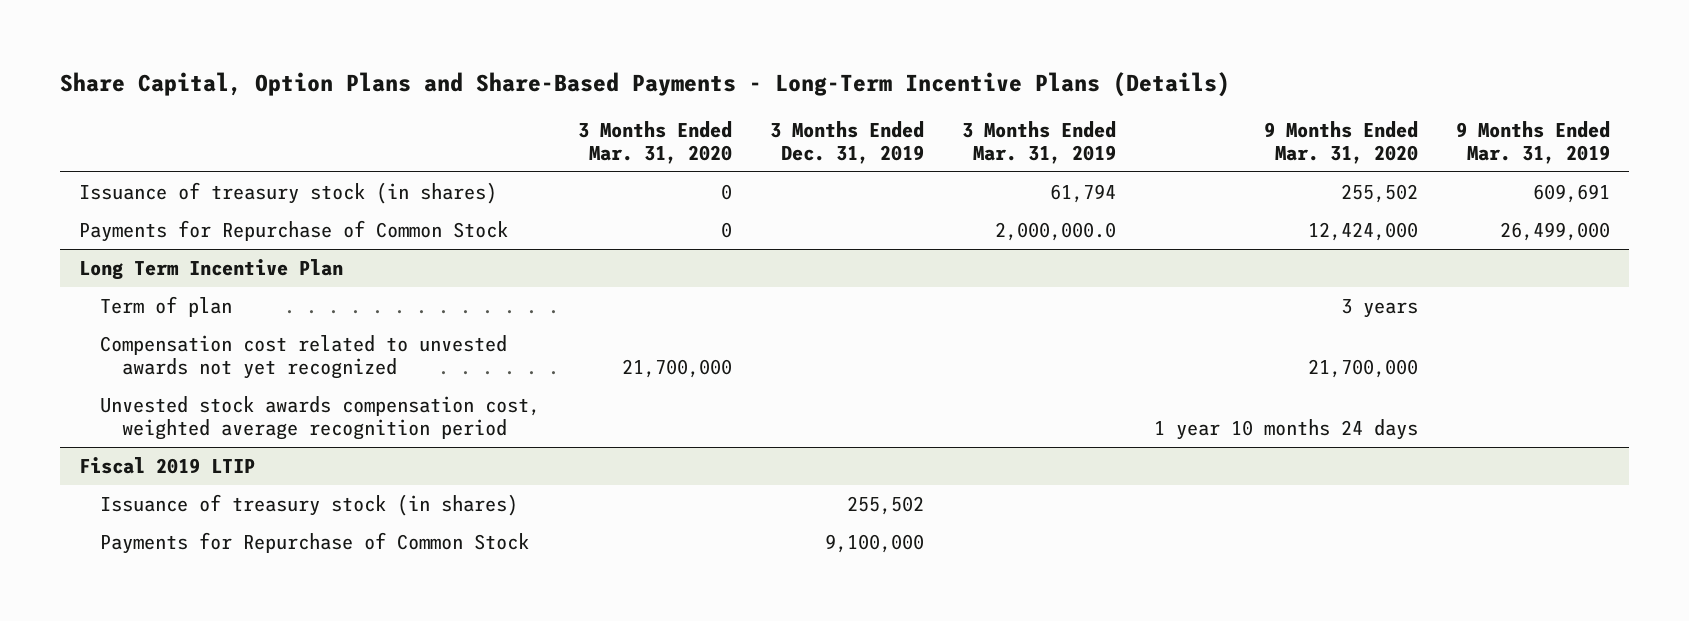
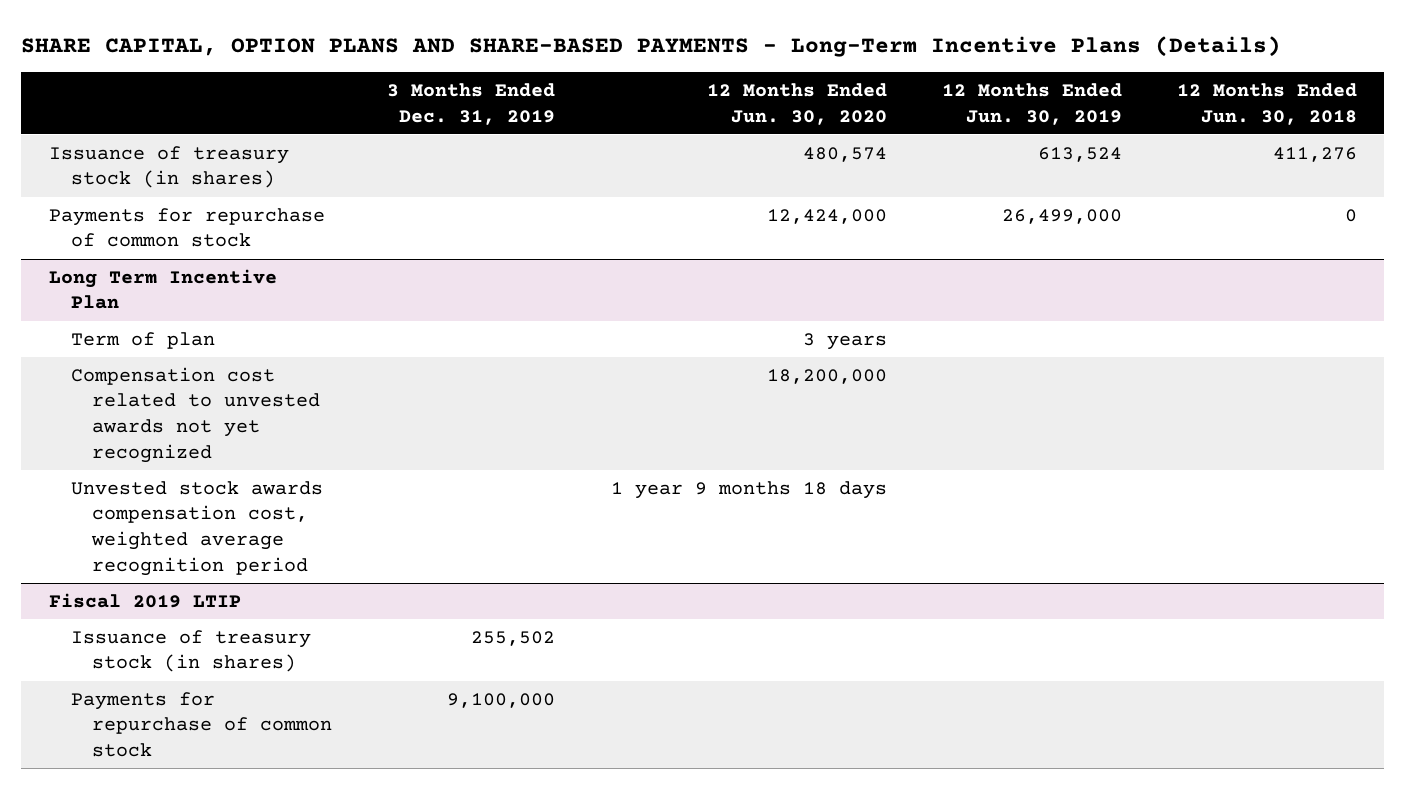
- Share Capital, Option Plans and Share-Based Payments - Long-Term Incentive Plans (Details)
+ SHARE CAPITAL, OPTION PLANS AND SHARE-BASED PAYMENTS - Long-Term Incentive Plans (Details)
- | 3 Months Ended Mar. 31, 2020 | 3 Months Ended Dec. 31, 2019 | 3 Months Ended Mar. 31, 2019 | 9 Months Ended Mar. 31, 2020 | 9 Months Ended Mar. 31, 2019
+ | 3 Months Ended Dec. 31, 2019 | 12 Months Ended Jun. 30, 2020 | 12 Months Ended Jun. 30, 2019 | 12 Months Ended Jun. 30, 2018
- Payments for Repurchase of Common Stock | 0 | | 2,000,000.0 | 12,424,000 | 26,499,000
+ Payments for repurchase of common stock | | 12,424,000 | 26,499,000 | 0
@ Fiscal 2019 LTIP
- Payments for Repurchase of Common Stock | | 9,100,000 | | |
+ Payments for repurchase of common stock | 9,100,000 | | |

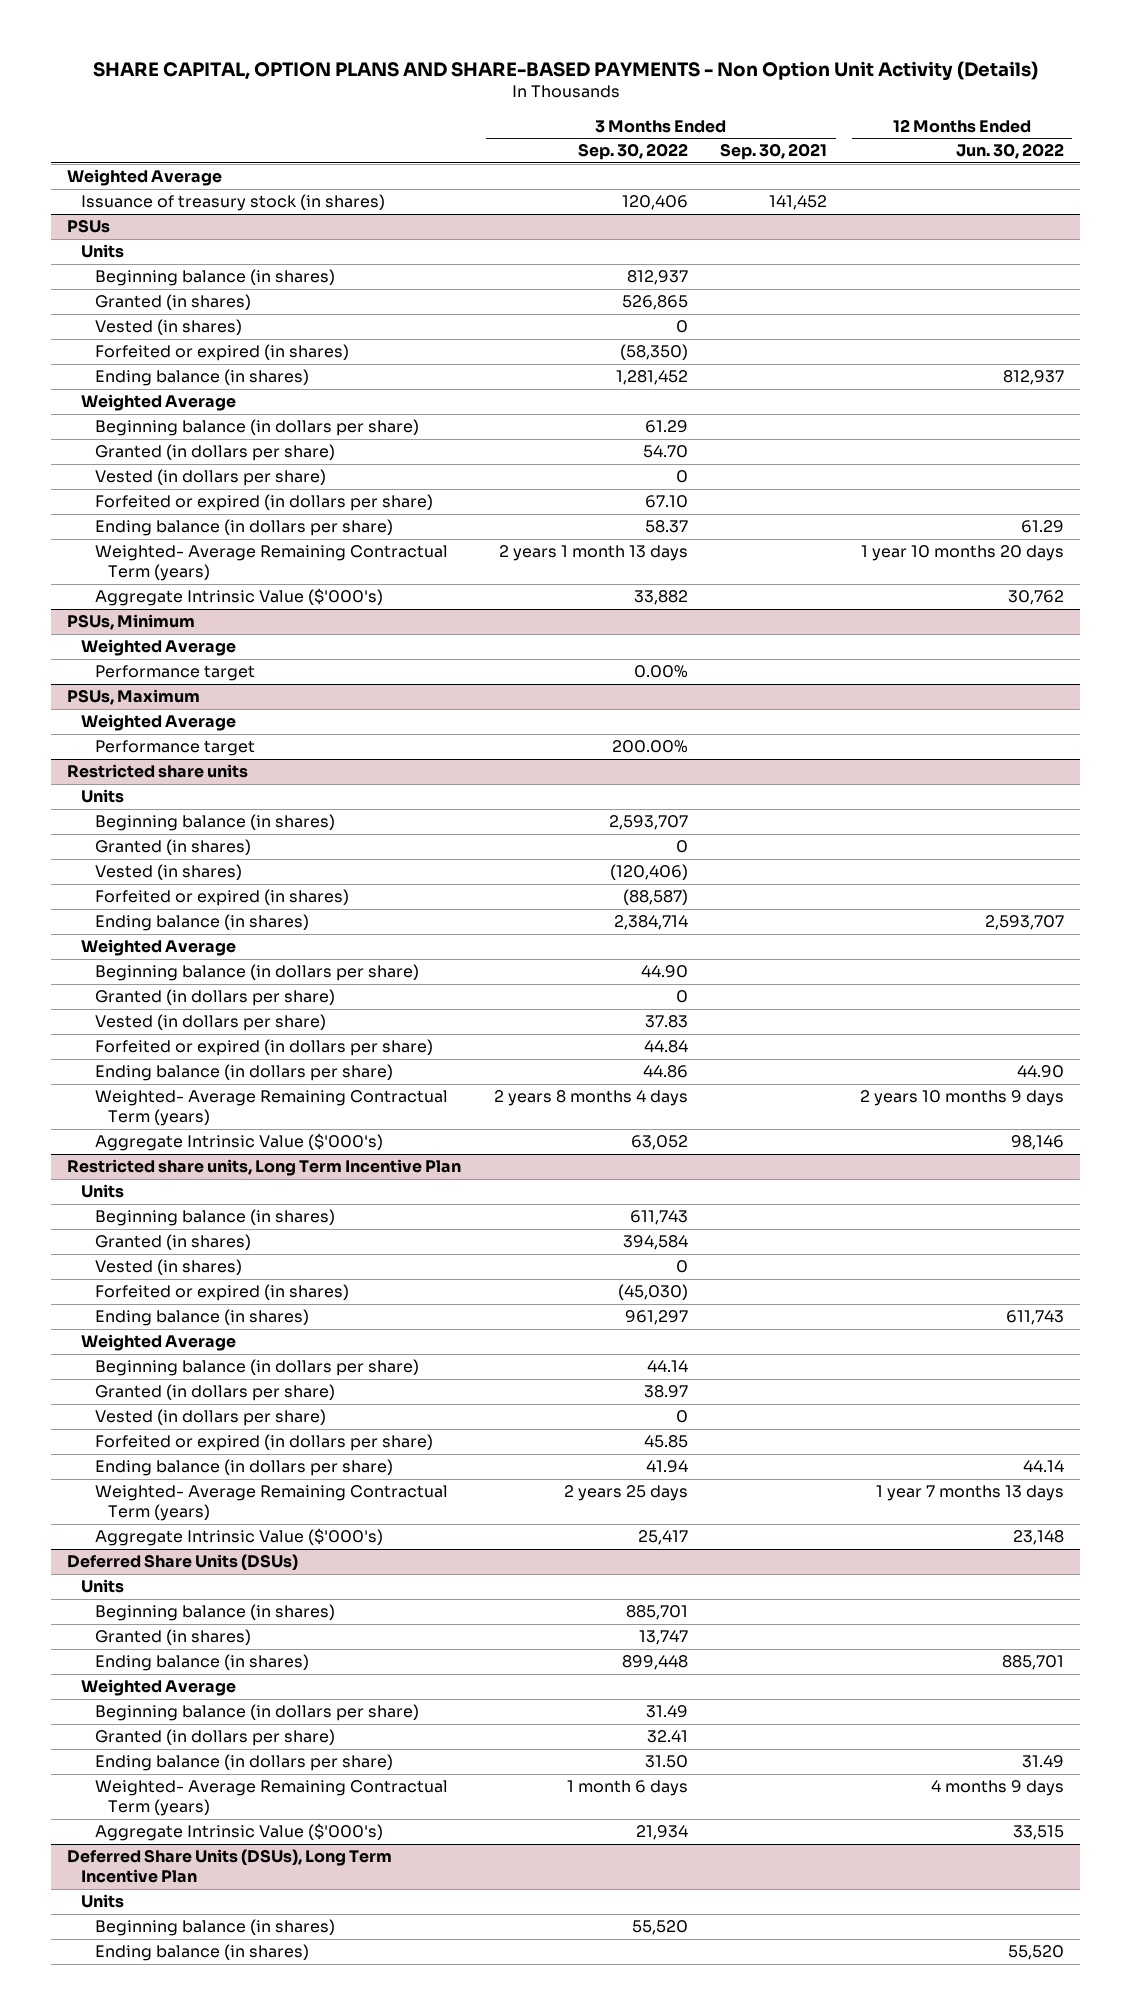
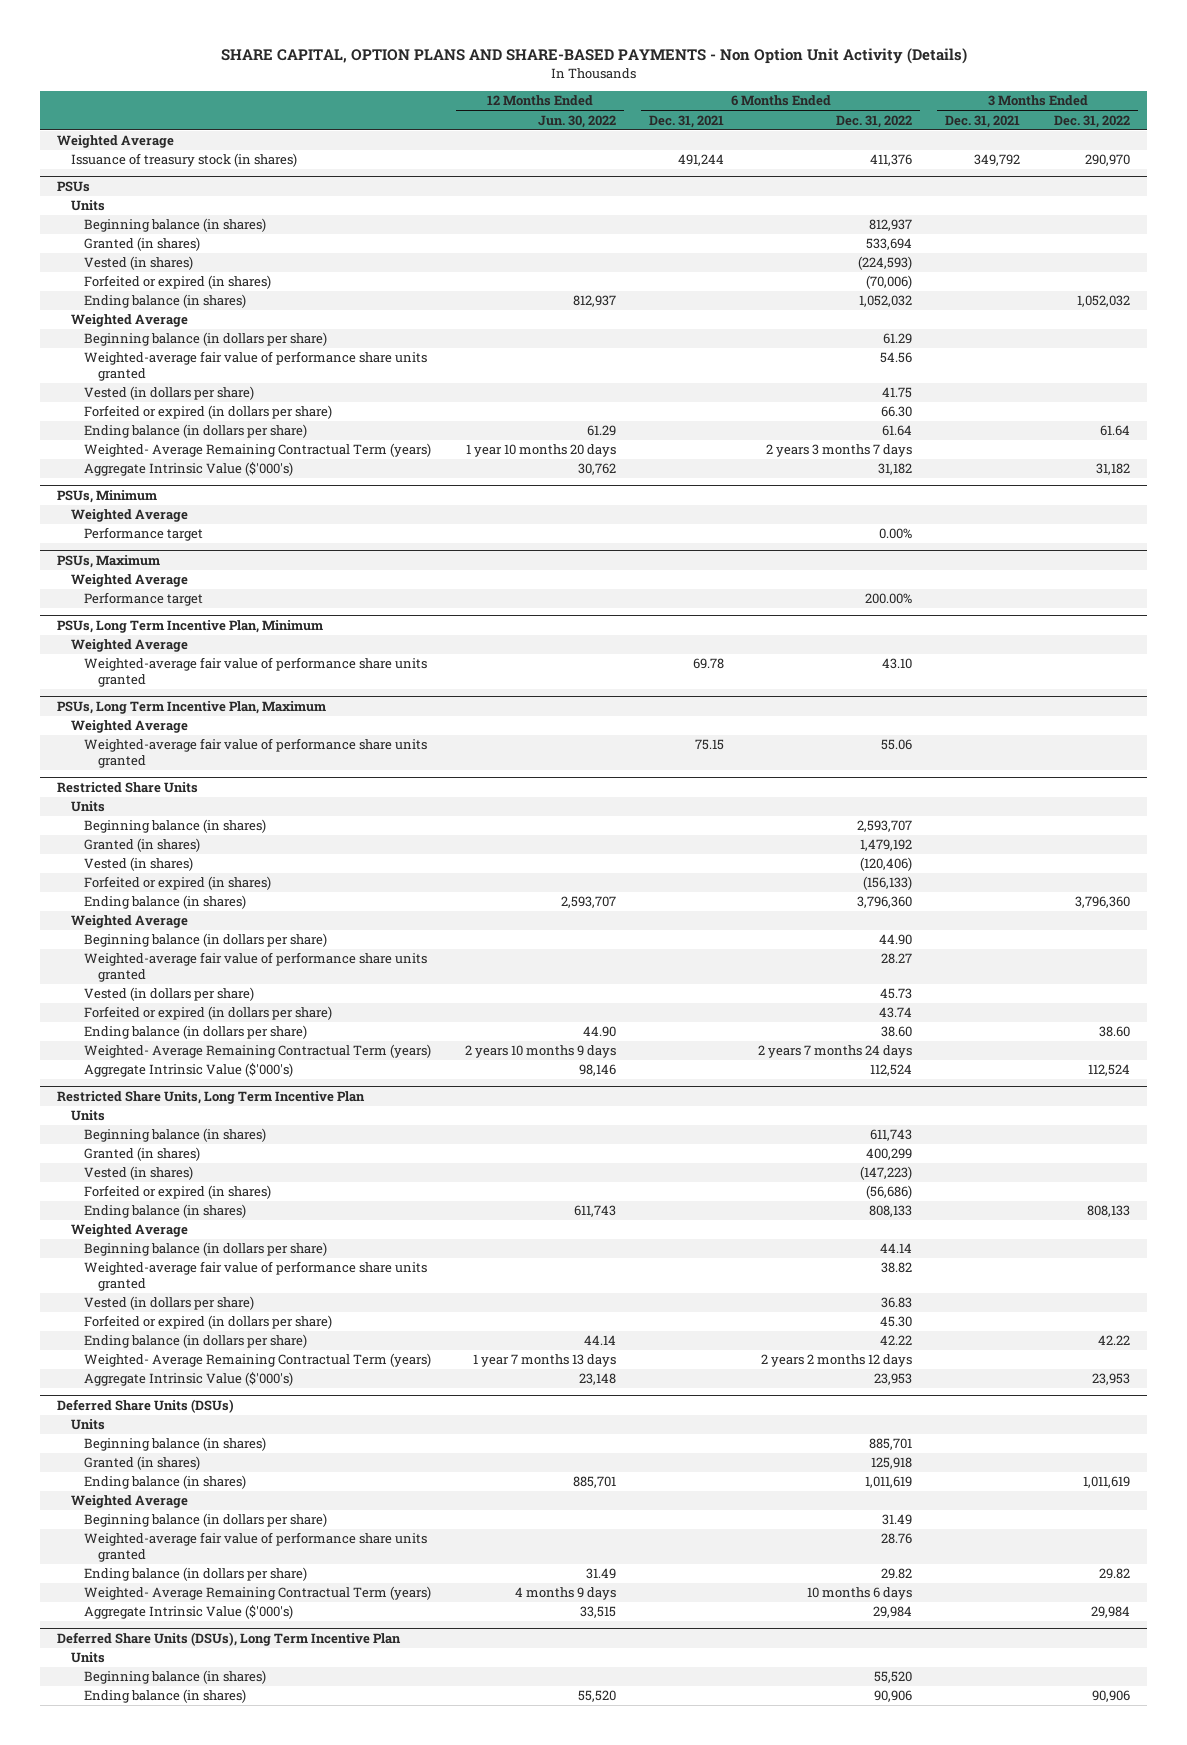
- | 3 Months Ended Sep. 30, 2022 | 3 Months Ended Sep. 30, 2021 | 12 Months Ended Jun. 30, 2022
+ | 12 Months Ended Jun. 30, 2022 | 6 Months Ended Dec. 31, 2021 | 6 Months Ended Dec. 31, 2022 | 3 Months Ended Dec. 31, 2021 | 3 Months Ended Dec. 31, 2022
@ PSUs
- Granted (in dollars per share) | 54.70 | |
+ Weighted-average fair value of performance share units granted | | | 54.56 | |
- Restricted share units
+ PSUs, Long Term Incentive Plan, Minimum
+ Weighted Average
+ Weighted-average fair value of performance share units granted | | 69.78 | 43.10 | |
+ PSUs, Long Term Incentive Plan, Maximum
+ Weighted Average
+ Weighted-average fair value of performance share units granted | | 75.15 | 55.06 | |
+ Restricted Share Units
- Granted (in dollars per share) | 0 | |
+ Weighted-average fair value of performance share units granted | | | 28.27 | |
- Restricted share units, Long Term Incentive Plan
+ Restricted Share Units, Long Term Incentive Plan
- Granted (in dollars per share) | 38.97 | |
+ Weighted-average fair value of performance share units granted | | | 38.82 | |
@ Deferred Share Units (DSUs)
- Granted (in dollars per share) | 32.41 | |
+ Weighted-average fair value of performance share units granted | | | 28.76 | |

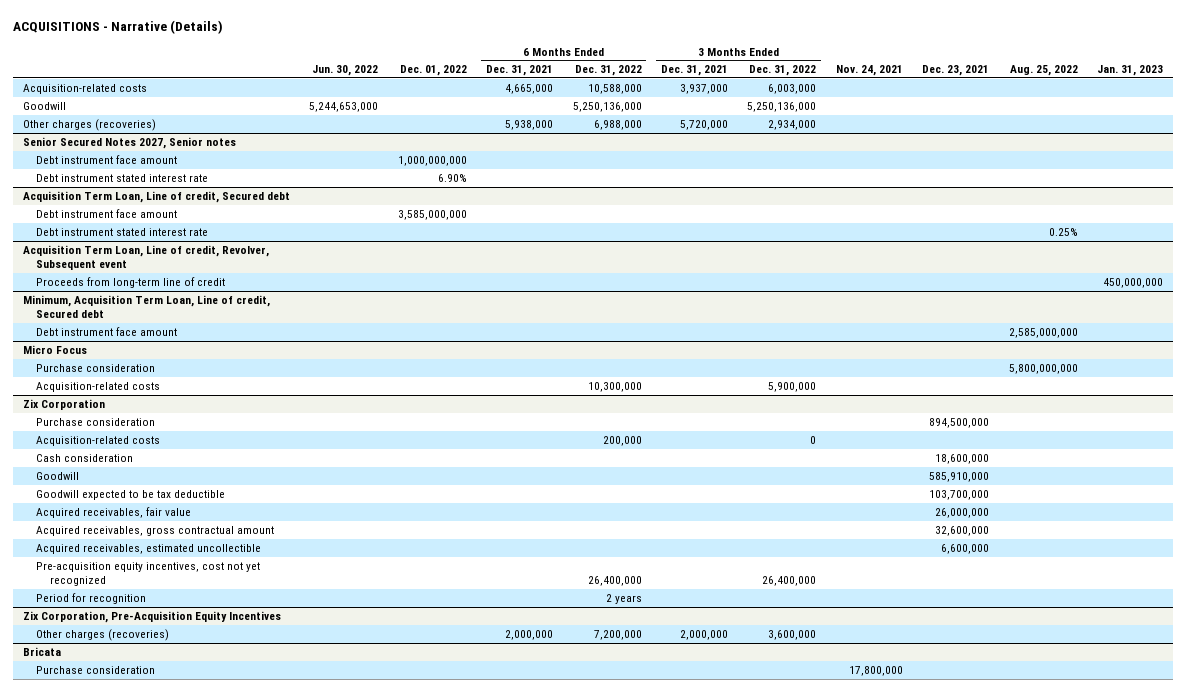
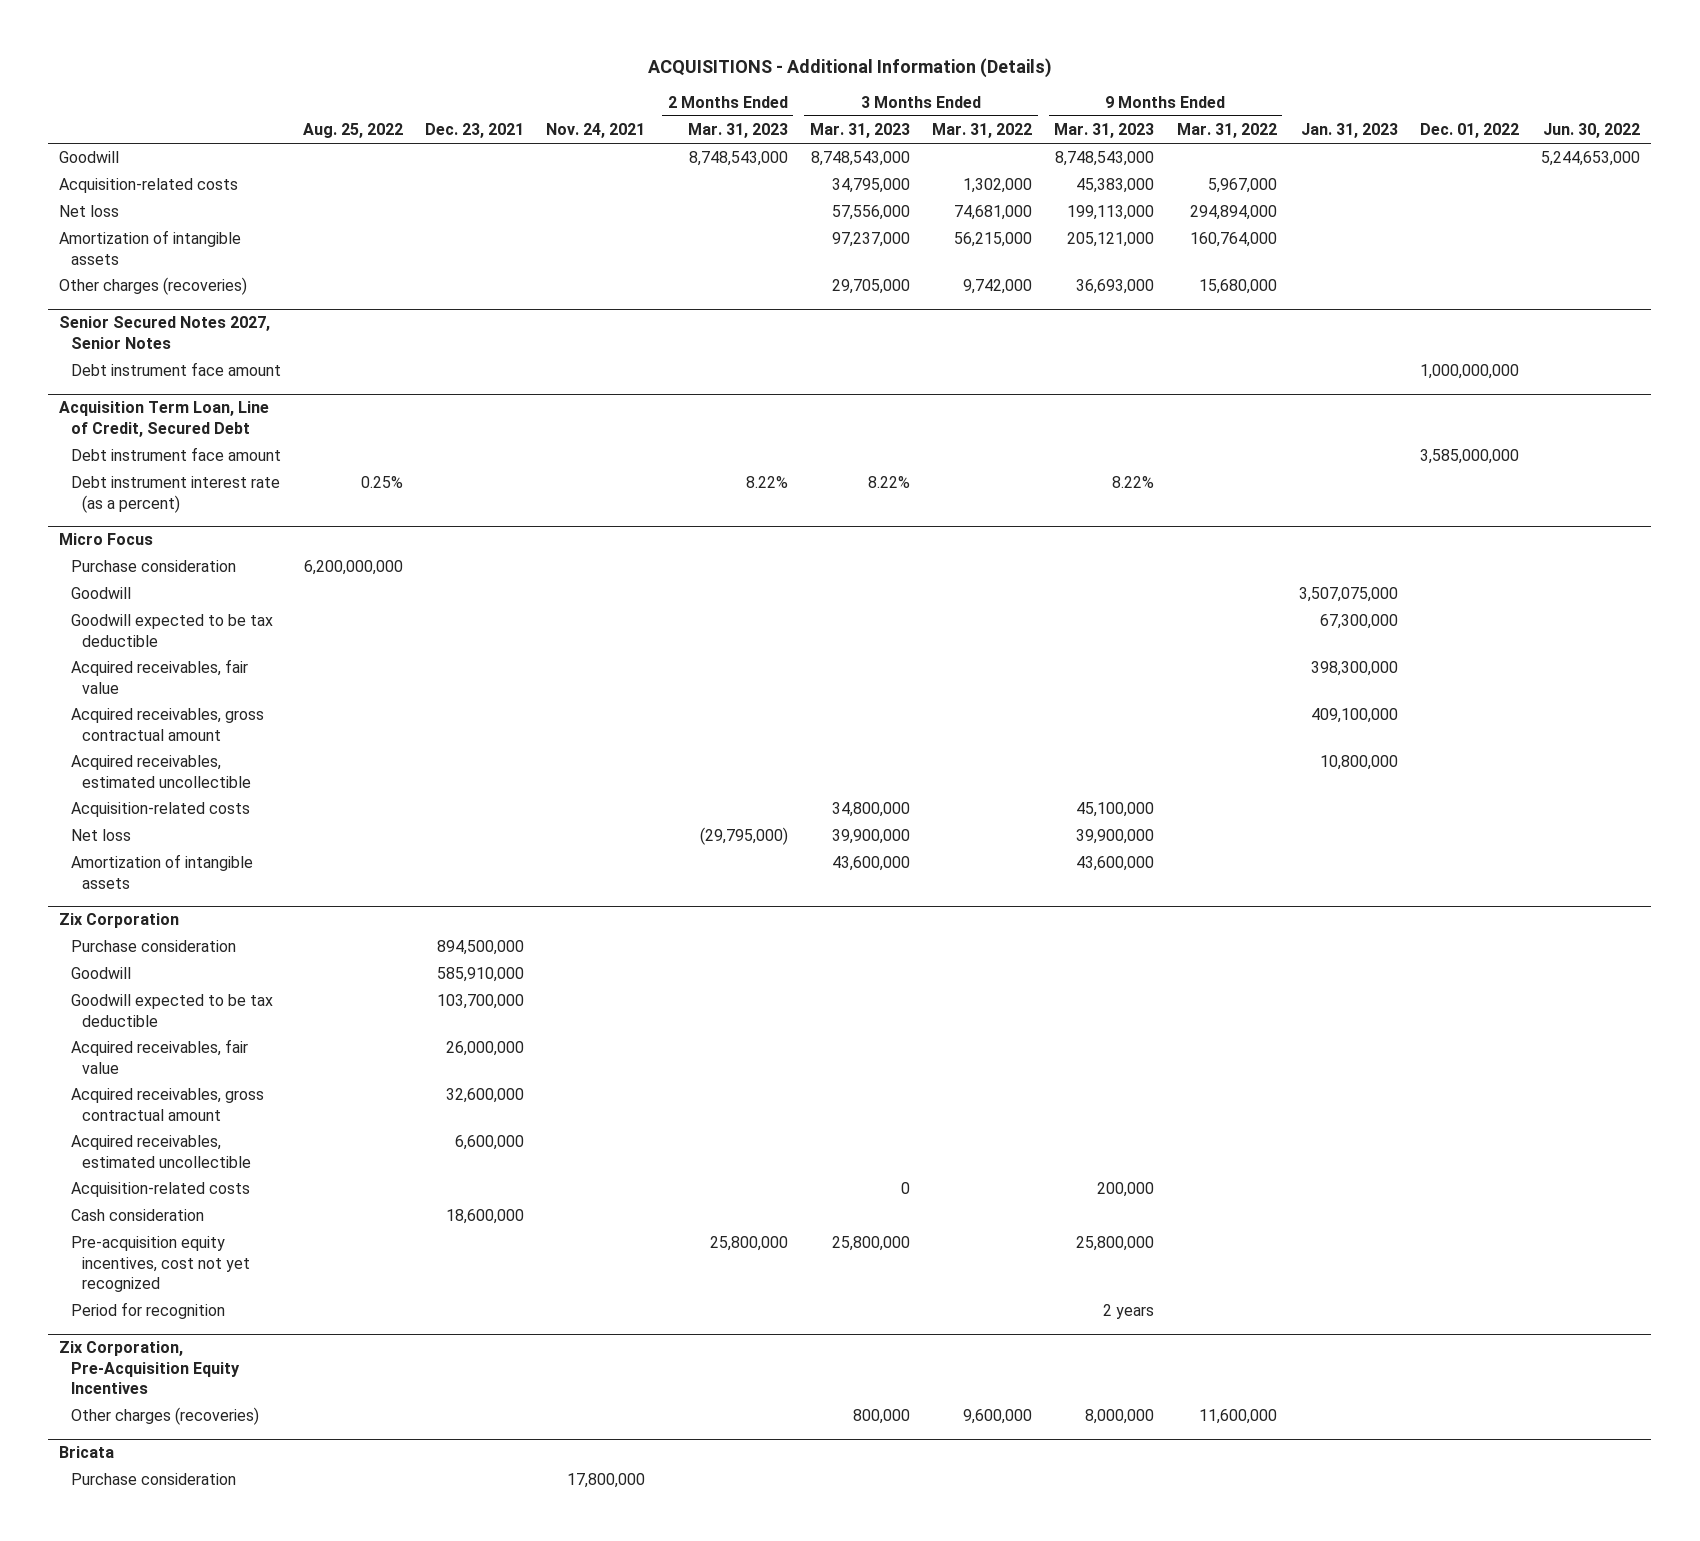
- ACQUISITIONS - Narrative (Details)
+ ACQUISITIONS - Additional Information (Details)
- | Jun. 30, 2022 | Dec. 01, 2022 | 6 Months Ended Dec. 31, 2021 | 6 Months Ended Dec. 31, 2022 | 3 Months Ended Dec. 31, 2021 | 3 Months Ended Dec. 31, 2022 | Nov. 24, 2021 | Dec. 23, 2021 | Aug. 25, 2022 | Jan. 31, 2023
+ | Aug. 25, 2022 | Dec. 23, 2021 | Nov. 24, 2021 | 2 Months Ended Mar. 31, 2023 | 3 Months Ended Mar. 31, 2023 | 3 Months Ended Mar. 31, 2022 | 9 Months Ended Mar. 31, 2023 | 9 Months Ended Mar. 31, 2022 | Jan. 31, 2023 | Dec. 01, 2022 | Jun. 30, 2022
moved down: Acquisition-related costs | | | | | 34,795,000 | 1,302,000 | 45,383,000 | 5,967,000 | | |
+ Net loss | | | | | 57,556,000 | 74,681,000 | 199,113,000 | 294,894,000 | | |
+ Amortization of intangible assets | | | | | 97,237,000 | 56,215,000 | 205,121,000 | 160,764,000 | | |
- Senior Secured Notes 2027, Senior notes
+ Senior Secured Notes 2027, Senior Notes
- Debt instrument stated interest rate | | 6.90% | | | | | | | |
- Acquisition Term Loan, Line of credit, Secured debt
+ Acquisition Term Loan, Line of Credit, Secured Debt
- Debt instrument stated interest rate | | | | | | | | | 0.25% |
- Acquisition Term Loan, Line of credit, Revolver, Subsequent event
- Proceeds from long-term line of credit | | | | | | | | | | 450,000,000
- Minimum, Acquisition Term Loan, Line of credit, Secured debt
- Debt instrument face amount | | | | | | | | | 2,585,000,000 |
+ Debt instrument interest rate (as a percent) | 0.25% | | | 8.22% | 8.22% | | 8.22% | | | |
@ Micro Focus
- Purchase consideration | | | | | | | | | 5,800,000,000 |
+ Purchase consideration | 6,200,000,000 | | | | | | | | | |
+ Goodwill | | | | | | | | | 3,507,075,000 | |
+ Goodwill expected to be tax deductible | | | | | | | | | 67,300,000 | |
+ Acquired receivables, fair value | | | | | | | | | 398,300,000 | |
+ Acquired receivables, gross contractual amount | | | | | | | | | 409,100,000 | |
+ Acquired receivables, estimated uncollectible | | | | | | | | | 10,800,000 | |
+ Net loss | | | | (29,795,000) | 39,900,000 | | 39,900,000 | | | |
+ Amortization of intangible assets | | | | | 43,600,000 | | 43,600,000 | | | |
@ Zix Corporation
moved down: Acquisition-related costs | | | | | 0 | | 200,000 | | | |
moved down: Cash consideration | | 18,600,000 | | | | | | | | |

